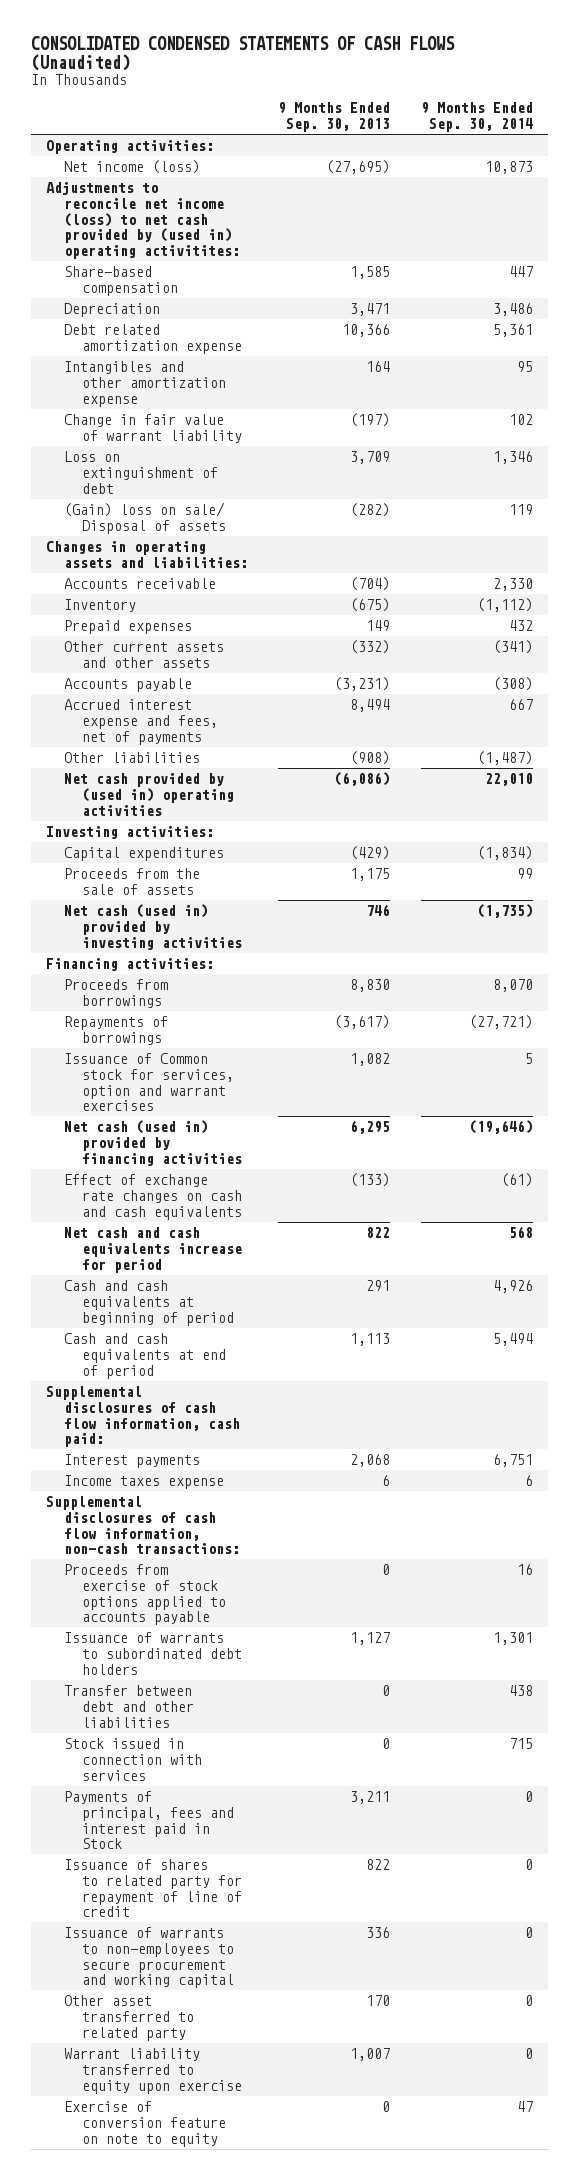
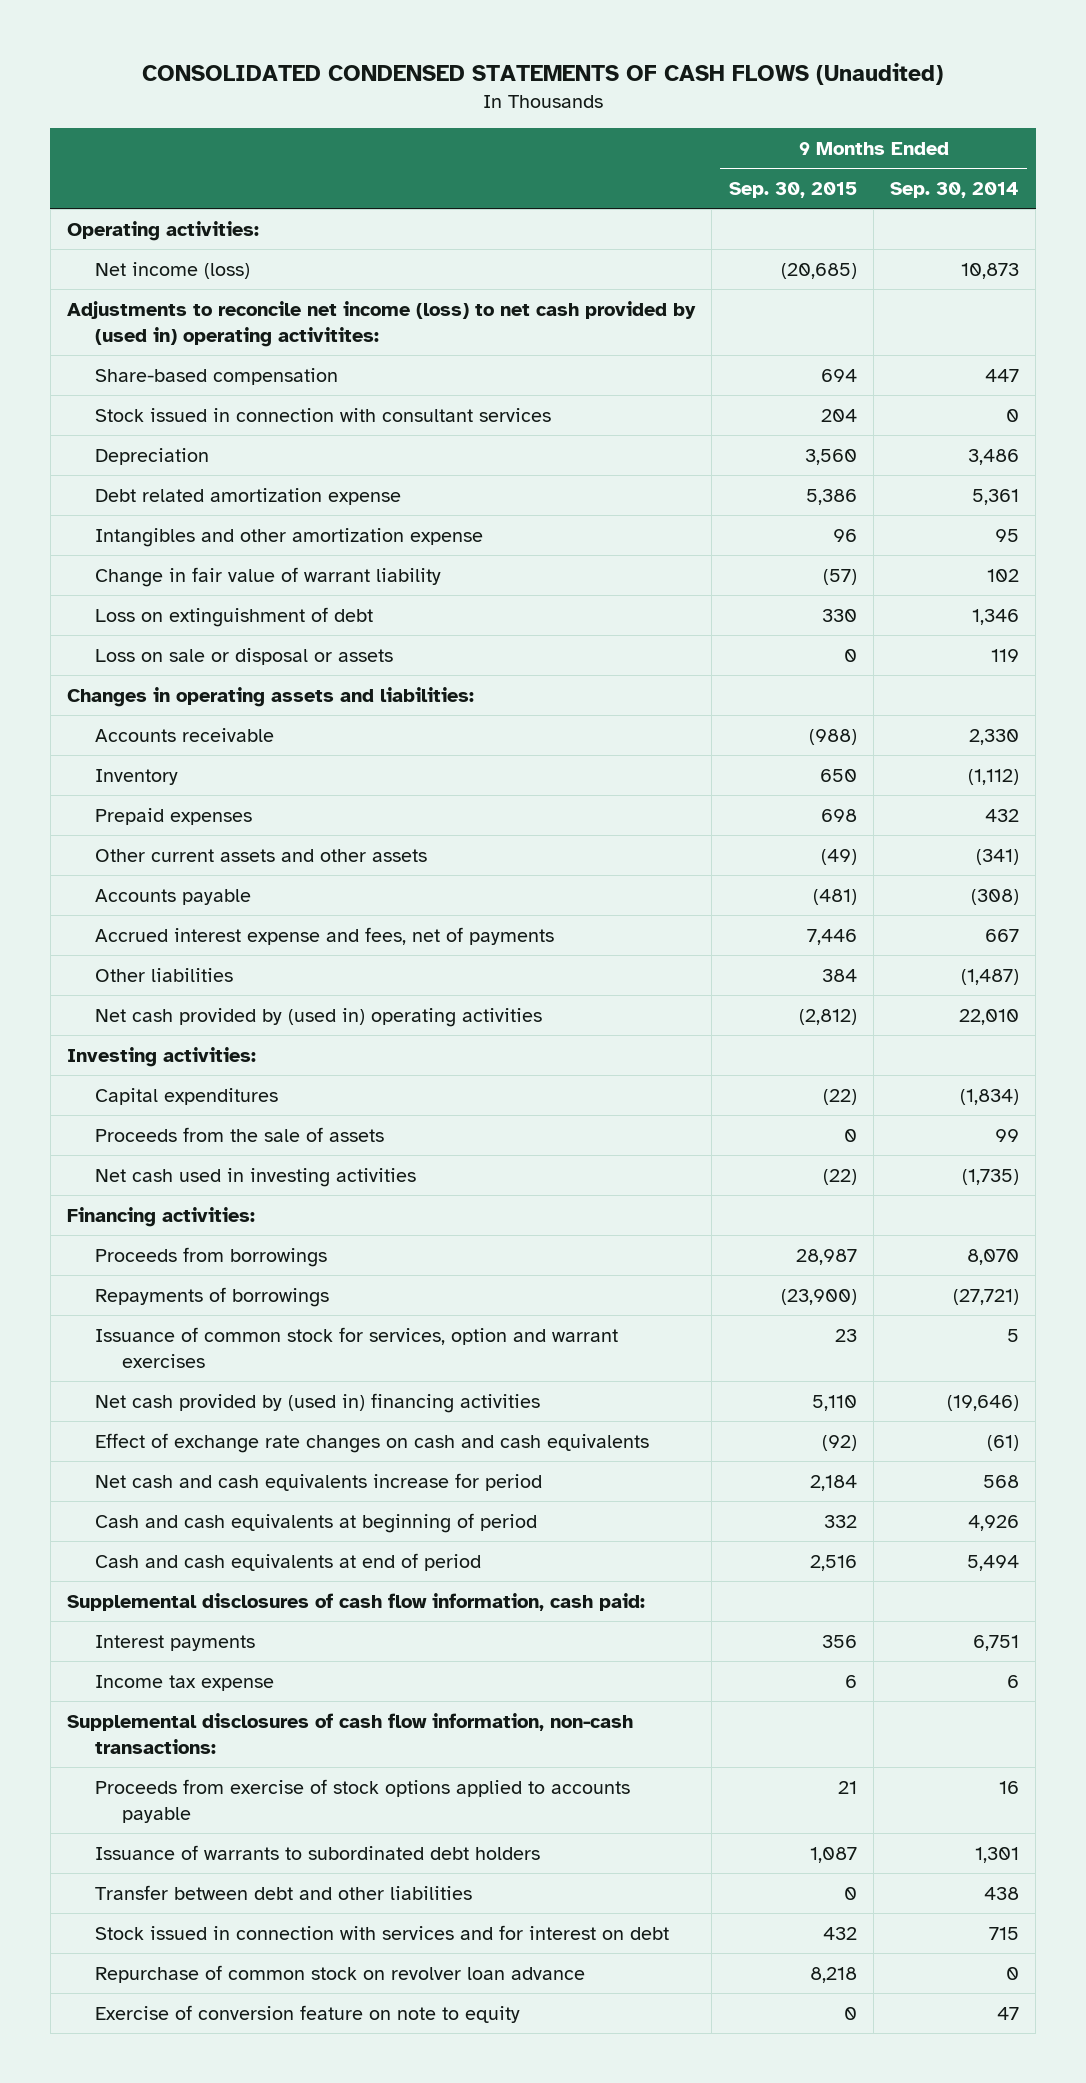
- | 9 Months Ended Sep. 30, 2013 | 9 Months Ended Sep. 30, 2014
+ | 9 Months Ended Sep. 30, 2015 | 9 Months Ended Sep. 30, 2014
+ Stock issued in connection with consultant services | 204 | 0
- (Gain) loss on sale/ Disposal of assets | (282) | 119
+ Loss on sale or disposal or assets | 0 | 119
- Net cash (used in) provided by investing activities | 746 | (1,735)
+ Net cash used in investing activities | (22) | (1,735)
- Issuance of Common stock for services, option and warrant exercises | 1,082 | 5
- Net cash (used in) provided by financing activities | 6,295 | (19,646)
+ Issuance of common stock for services, option and warrant exercises | 23 | 5
+ Net cash provided by (used in) financing activities | 5,110 | (19,646)
- Income taxes expense | 6 | 6
+ Income tax expense | 6 | 6
- Stock issued in connection with services | 0 | 715
- Payments of principal, fees and interest paid in Stock | 3,211 | 0
- Issuance of shares to related party for repayment of line of credit | 822 | 0
- Issuance of warrants to non-employees to secure procurement and working capital | 336 | 0
- Other asset transferred to related party | 170 | 0
- Warrant liability transferred to equity upon exercise | 1,007 | 0
+ Stock issued in connection with services and for interest on debt | 432 | 715
+ Repurchase of common stock on revolver loan advance | 8,218 | 0

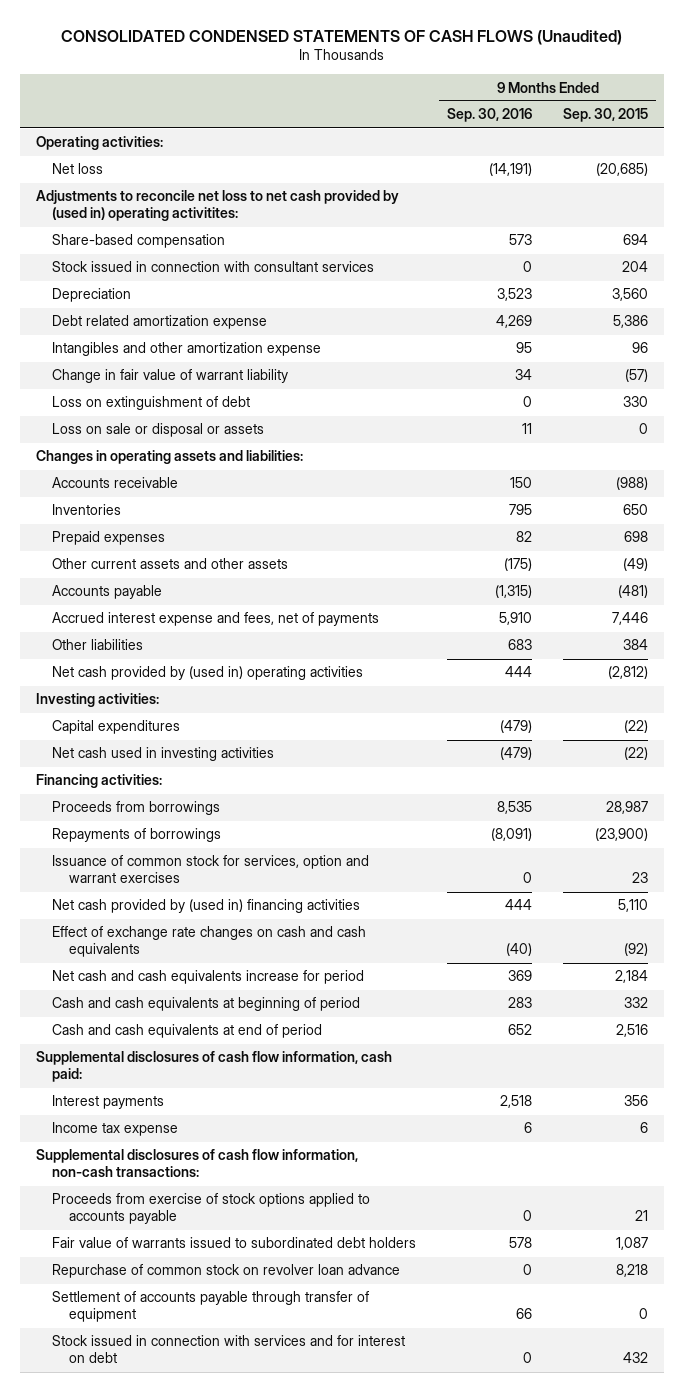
- | 9 Months Ended Sep. 30, 2015 | 9 Months Ended Sep. 30, 2014
+ | 9 Months Ended Sep. 30, 2016 | 9 Months Ended Sep. 30, 2015
- Net income (loss) | (20,685) | 10,873
- Adjustments to reconcile net income (loss) to net cash provided by (used in) operating activitites:
+ Net loss | (14,191) | (20,685)
+ Adjustments to reconcile net loss to net cash provided by (used in) operating activitites:
- Inventory | 650 | (1,112)
+ Inventories | 795 | 650
- Proceeds from the sale of assets | 0 | 99
- Issuance of warrants to subordinated debt holders | 1,087 | 1,301
- Transfer between debt and other liabilities | 0 | 438
+ Fair value of warrants issued to subordinated debt holders | 578 | 1,087
- Exercise of conversion feature on note to equity | 0 | 47
+ Settlement of accounts payable through transfer of equipment | 66 | 0
moved down: Stock issued in connection with services and for interest on debt | 0 | 432

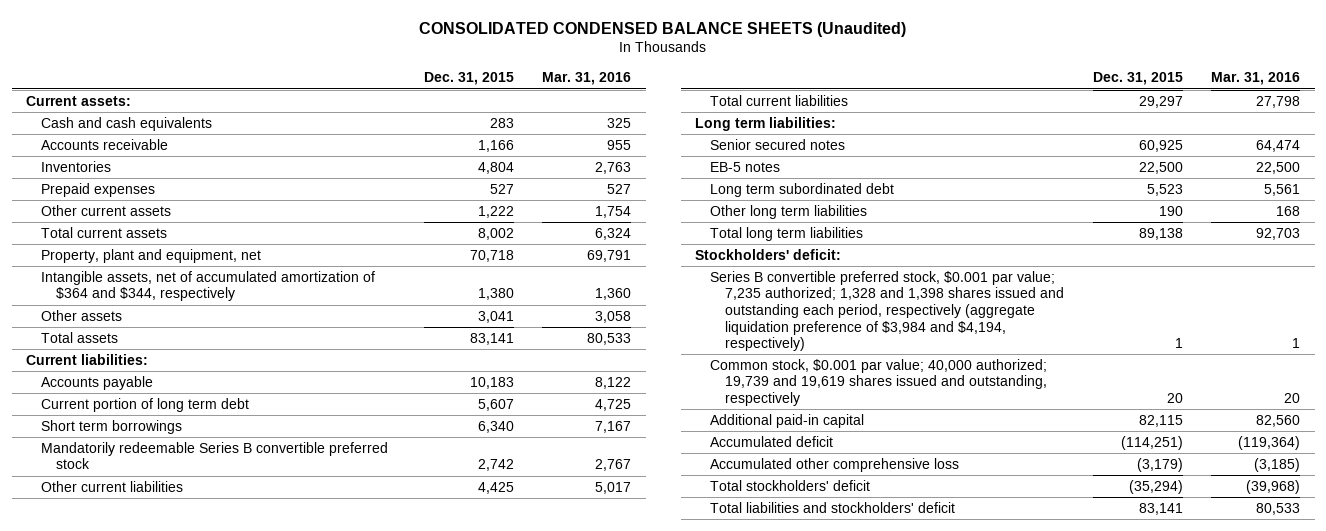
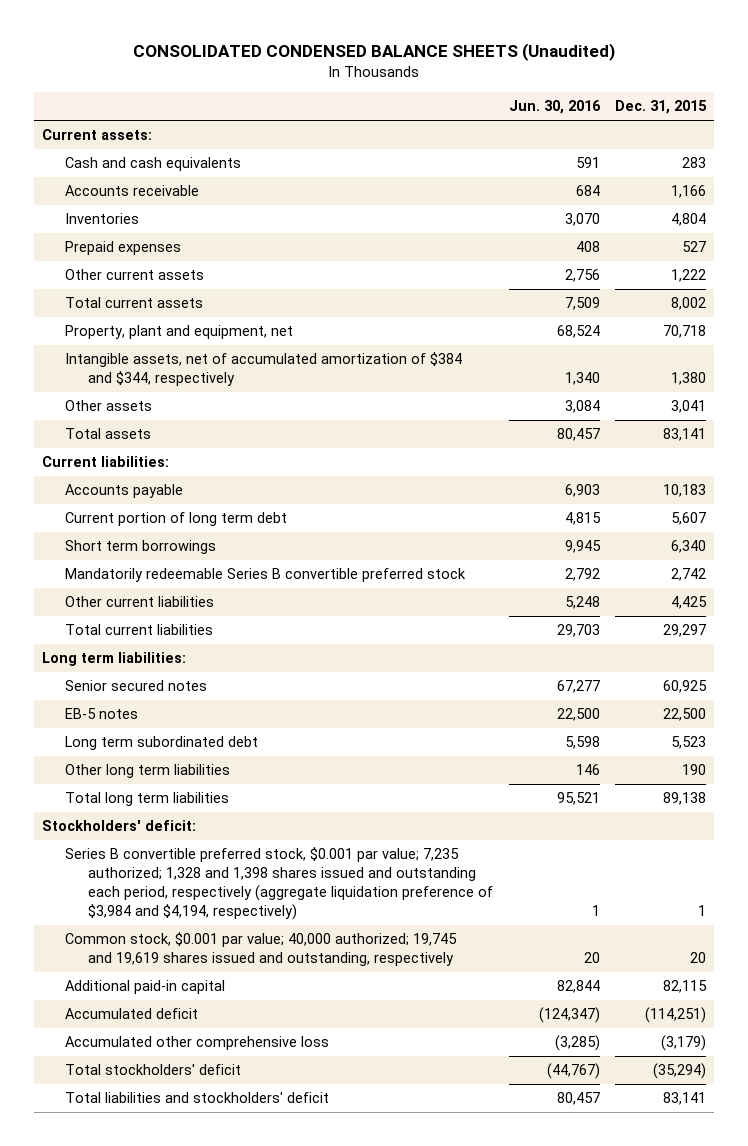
- | Dec. 31, 2015 | Mar. 31, 2016
+ | Jun. 30, 2016 | Dec. 31, 2015
- Intangible assets, net of accumulated amortization of $364 and $344, respectively | 1,380 | 1,360
+ Intangible assets, net of accumulated amortization of $384 and $344, respectively | 1,340 | 1,380
- Common stock, $0.001 par value; 40,000 authorized; 19,739 and 19,619 shares issued and outstanding, respectively | 20 | 20
+ Common stock, $0.001 par value; 40,000 authorized; 19,745 and 19,619 shares issued and outstanding, respectively | 20 | 20

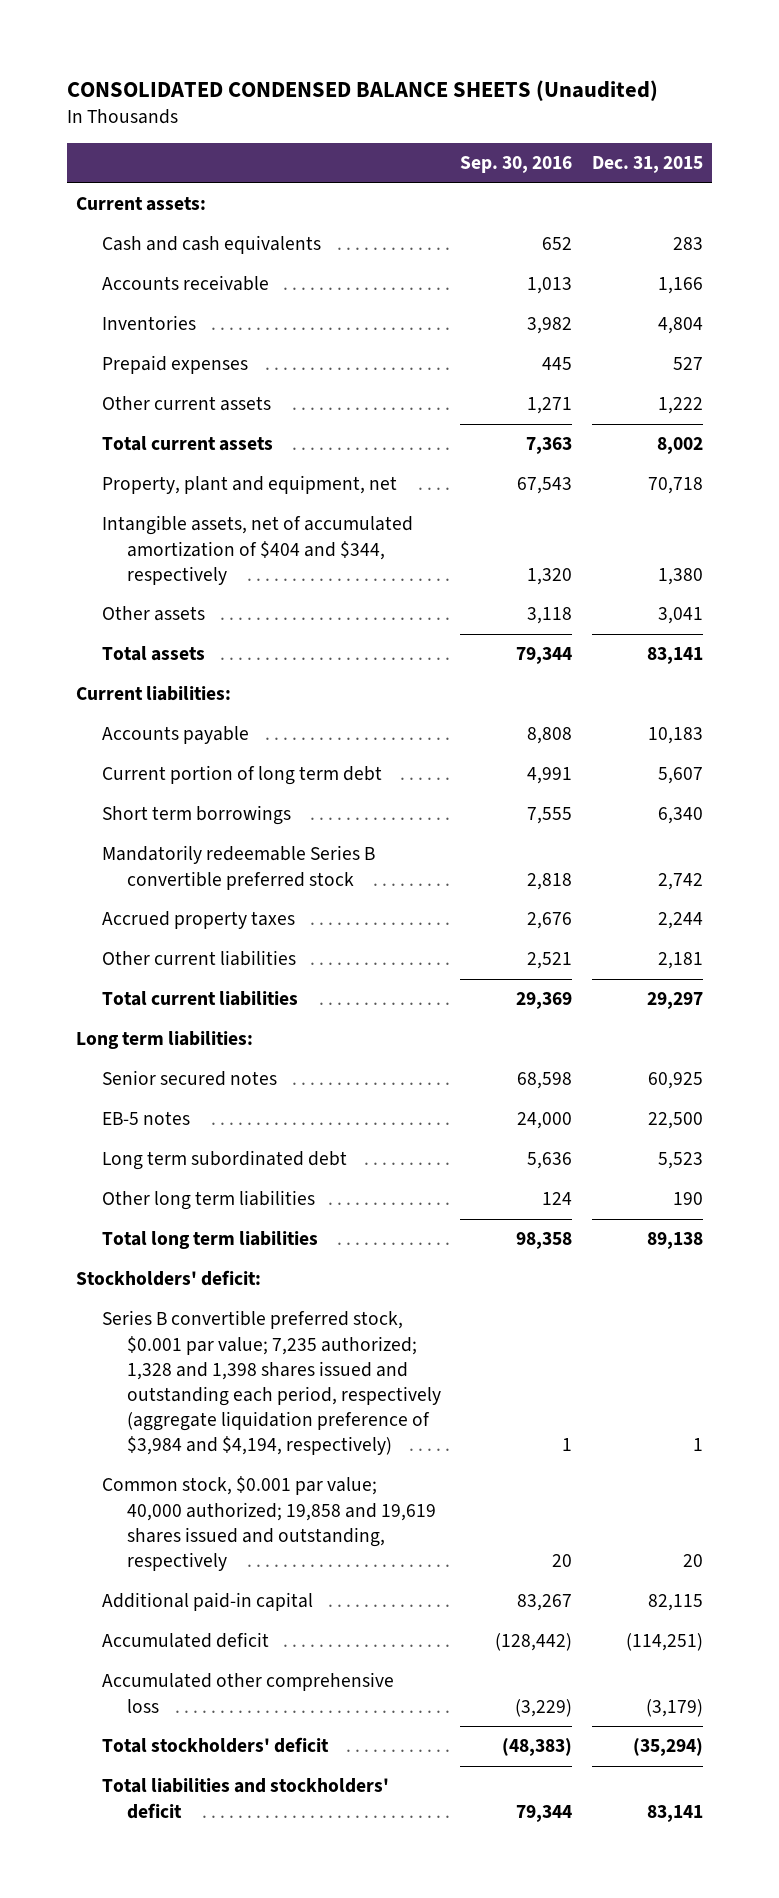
- | Jun. 30, 2016 | Dec. 31, 2015
+ | Sep. 30, 2016 | Dec. 31, 2015
- Intangible assets, net of accumulated amortization of $384 and $344, respectively | 1,340 | 1,380
+ Intangible assets, net of accumulated amortization of $404 and $344, respectively | 1,320 | 1,380
- Other current liabilities | 5,248 | 4,425
+ Accrued property taxes | 2,676 | 2,244
+ Other current liabilities | 2,521 | 2,181
- Common stock, $0.001 par value; 40,000 authorized; 19,745 and 19,619 shares issued and outstanding, respectively | 20 | 20
+ Common stock, $0.001 par value; 40,000 authorized; 19,858 and 19,619 shares issued and outstanding, respectively | 20 | 20

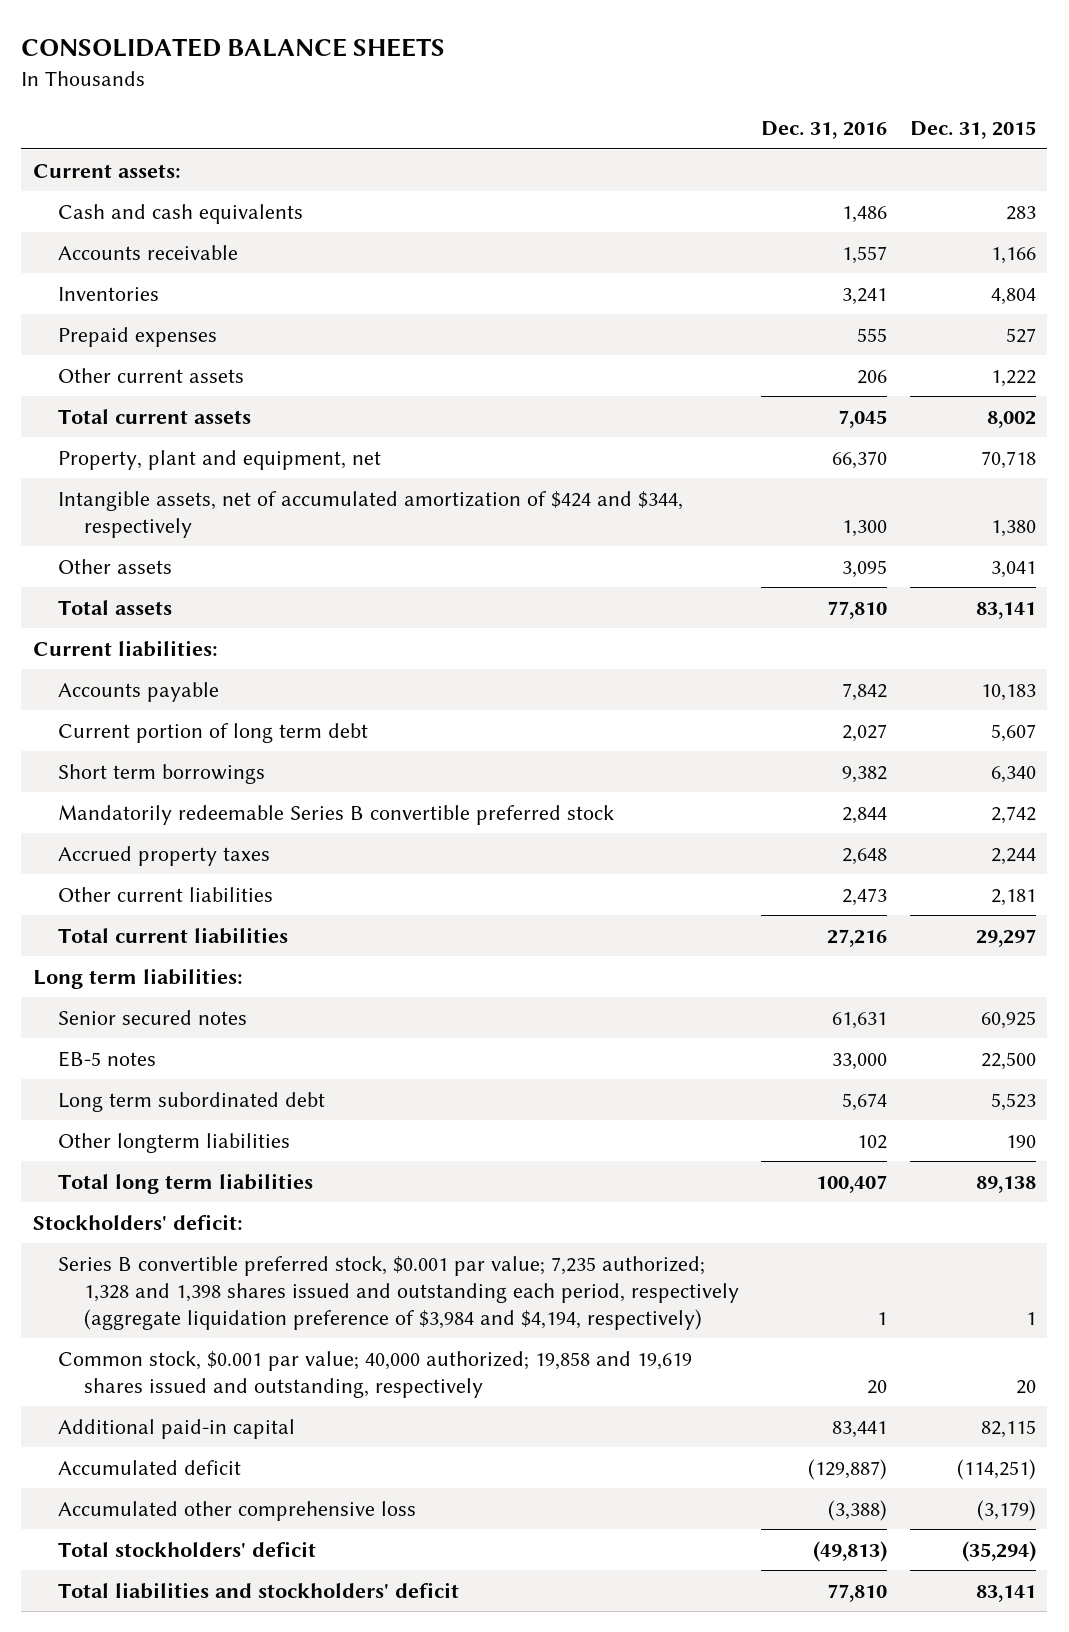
- CONSOLIDATED CONDENSED BALANCE SHEETS (Unaudited)
+ CONSOLIDATED BALANCE SHEETS
- | Sep. 30, 2016 | Dec. 31, 2015
+ | Dec. 31, 2016 | Dec. 31, 2015
- Intangible assets, net of accumulated amortization of $404 and $344, respectively | 1,320 | 1,380
+ Intangible assets, net of accumulated amortization of $424 and $344, respectively | 1,300 | 1,380
- Other long term liabilities | 124 | 190
+ Other longterm liabilities | 102 | 190

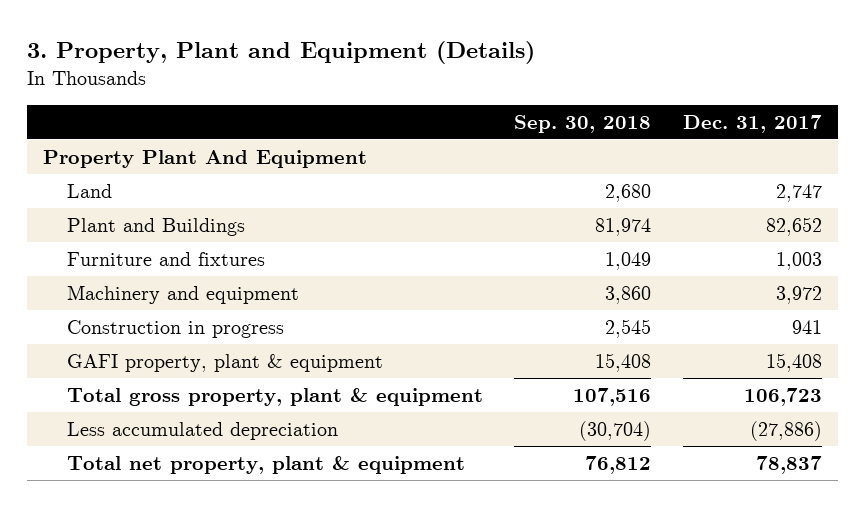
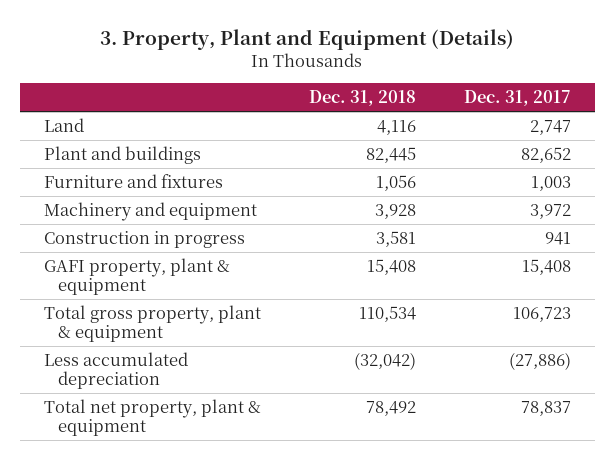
- | Sep. 30, 2018 | Dec. 31, 2017
+ | Dec. 31, 2018 | Dec. 31, 2017
- Property Plant And Equipment
- Plant and Buildings | 81,974 | 82,652
+ Plant and buildings | 82,445 | 82,652

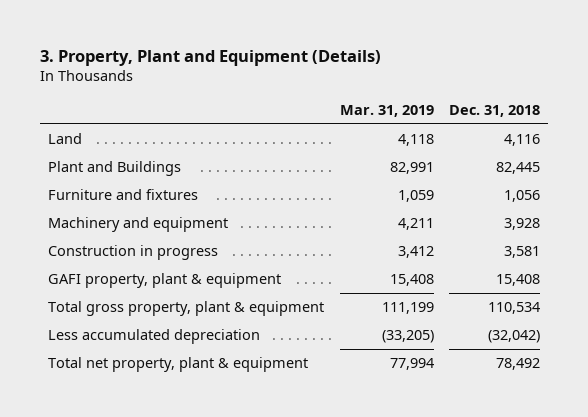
- | Dec. 31, 2018 | Dec. 31, 2017
+ | Mar. 31, 2019 | Dec. 31, 2018
- Plant and buildings | 82,445 | 82,652
+ Plant and Buildings | 82,991 | 82,445

